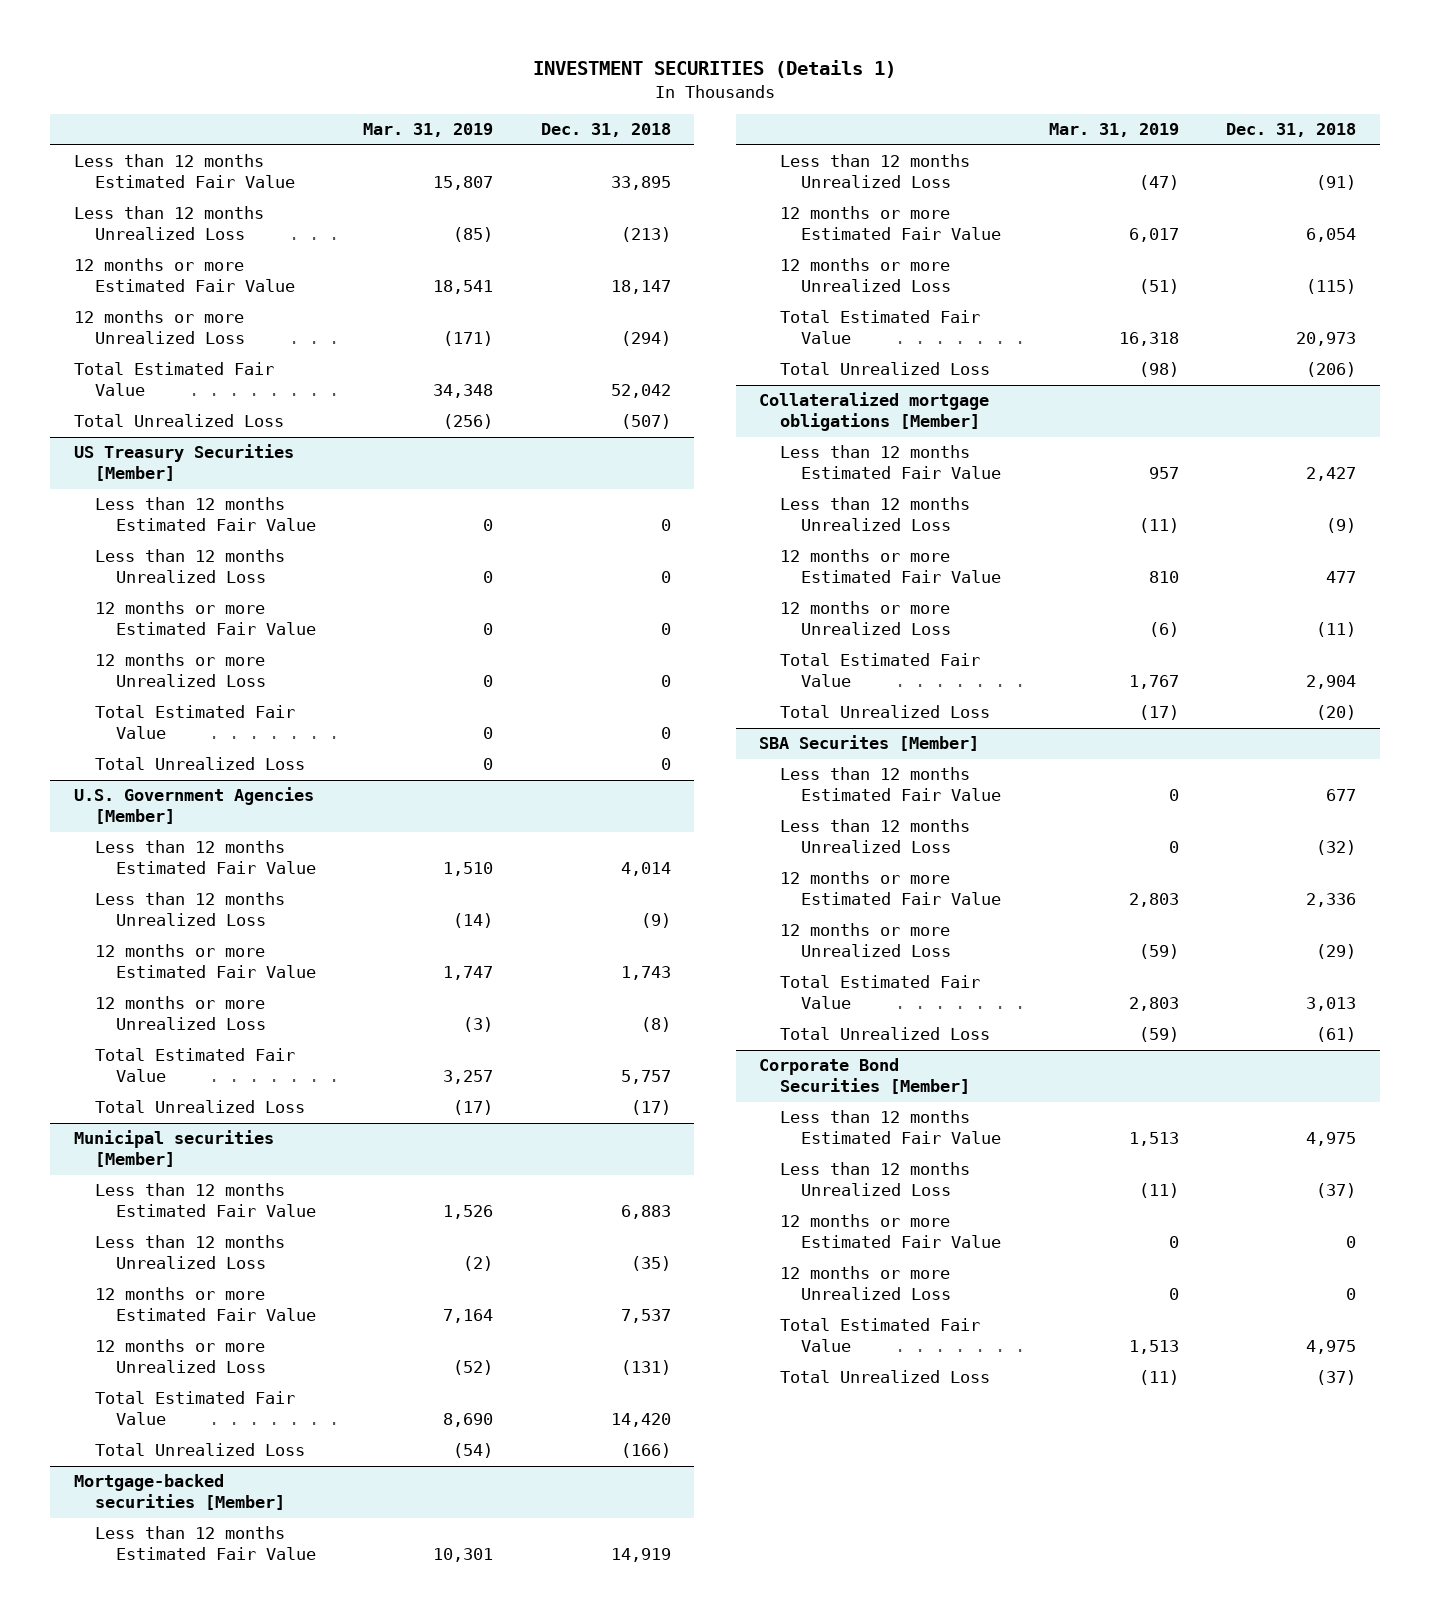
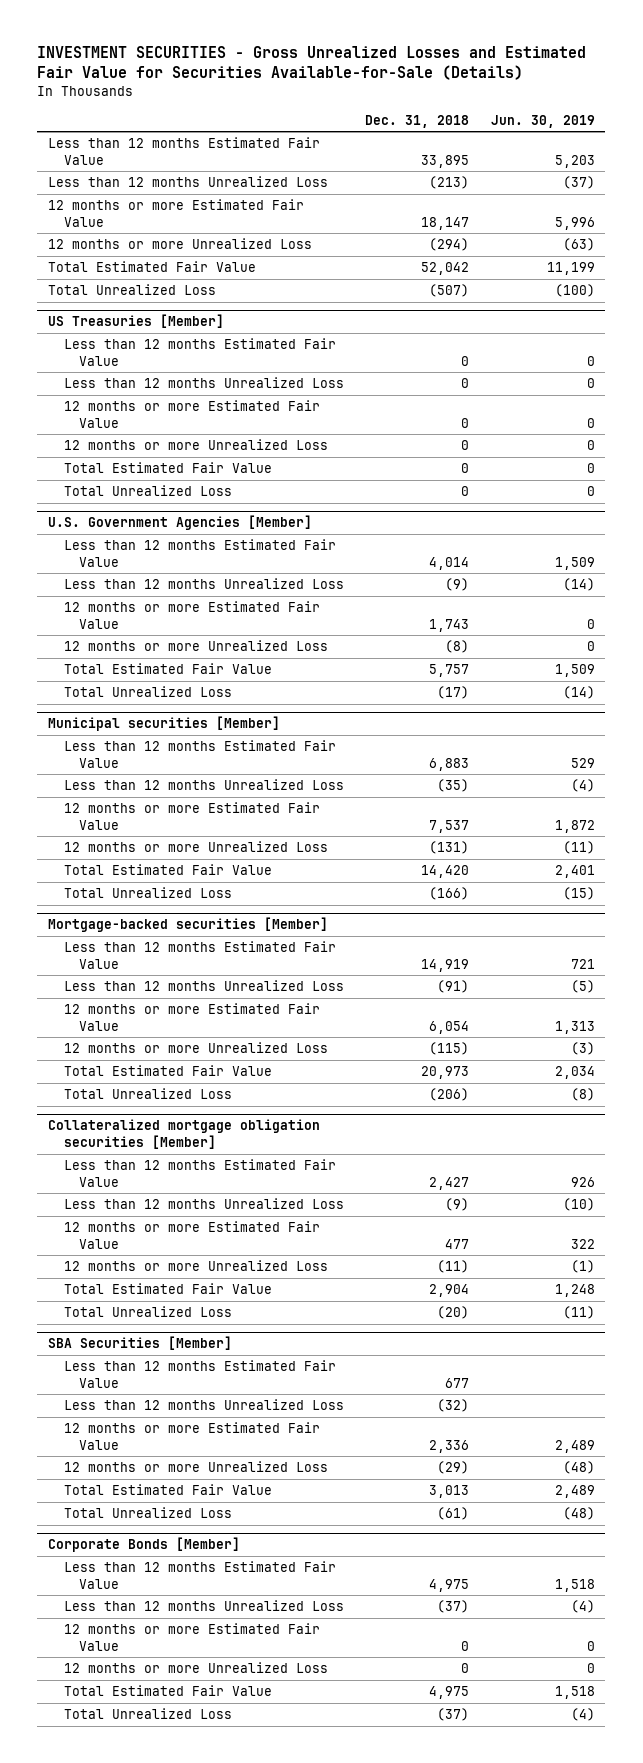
- INVESTMENT SECURITIES (Details 1)
+ INVESTMENT SECURITIES - Gross Unrealized Losses and Estimated Fair Value for Securities Available-for-Sale (Details)
- | Mar. 31, 2019 | Dec. 31, 2018
+ | Dec. 31, 2018 | Jun. 30, 2019
- US Treasury Securities [Member]
+ US Treasuries [Member]
- Collateralized mortgage obligations [Member]
+ Collateralized mortgage obligation securities [Member]
- SBA Securites [Member]
+ SBA Securities [Member]
- Corporate Bond Securities [Member]
+ Corporate Bonds [Member]

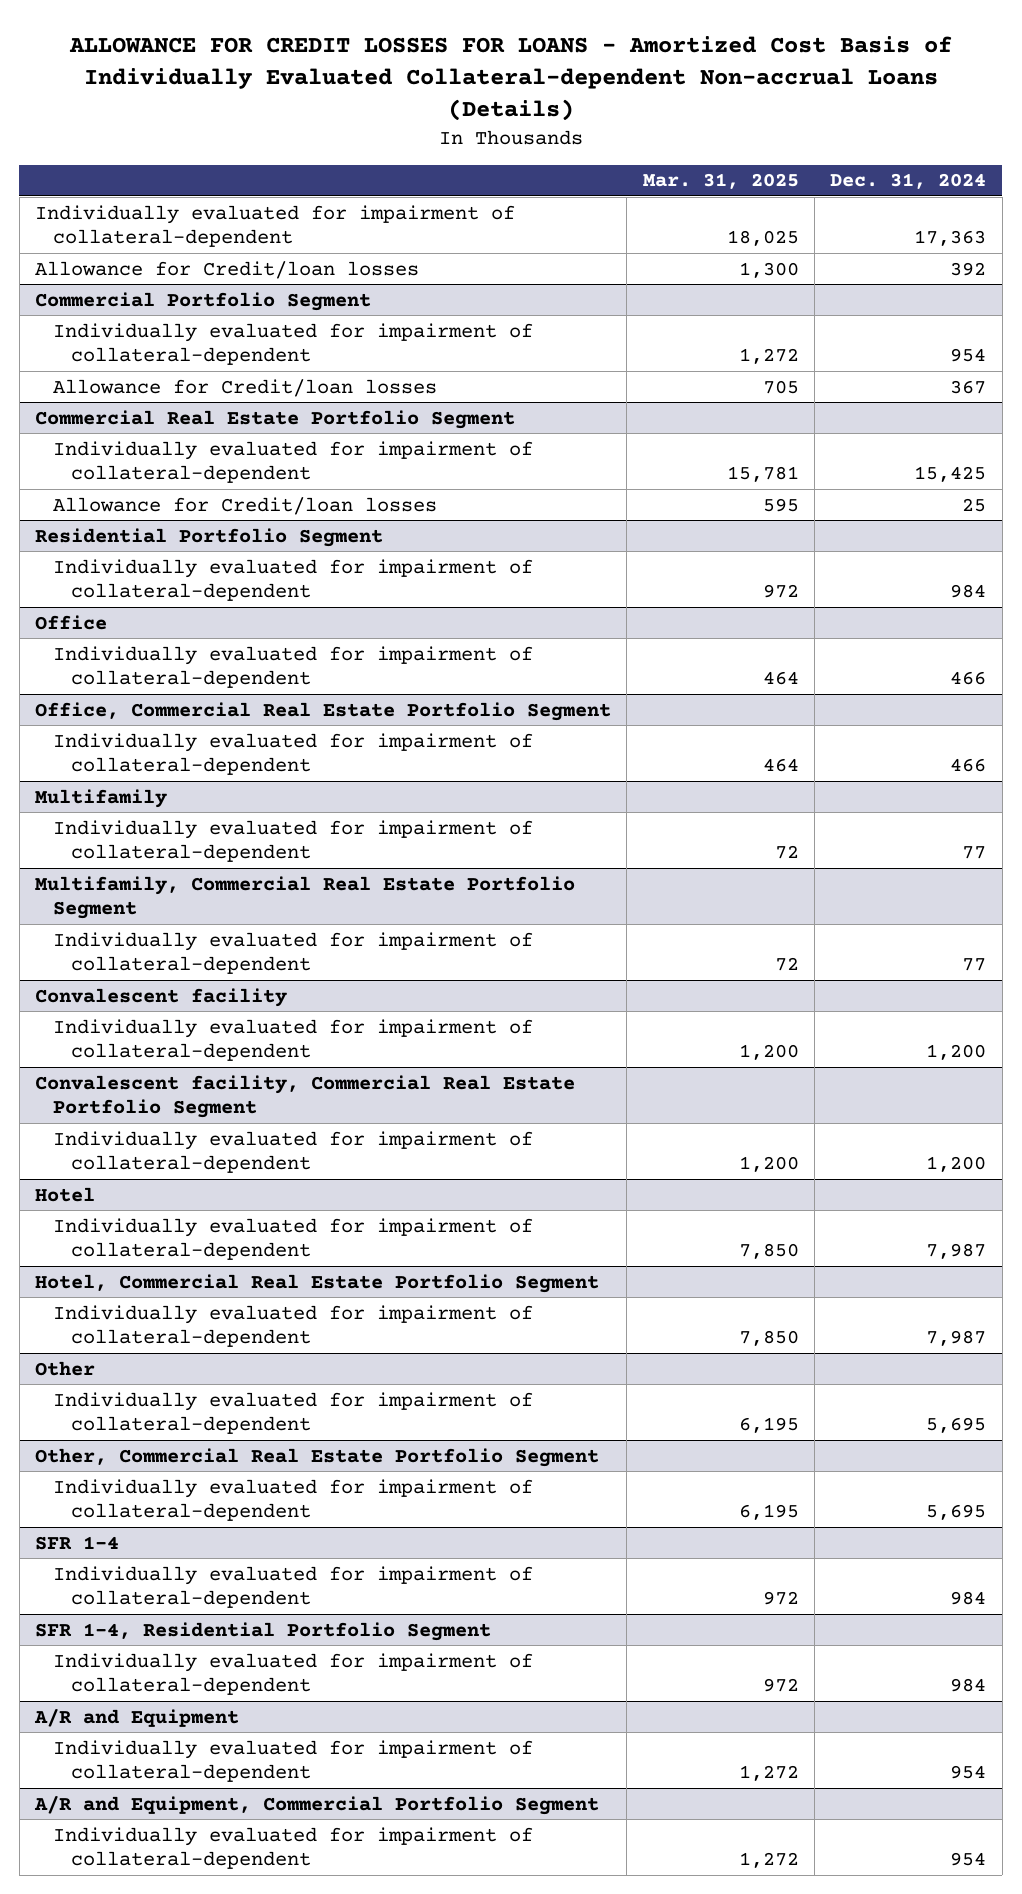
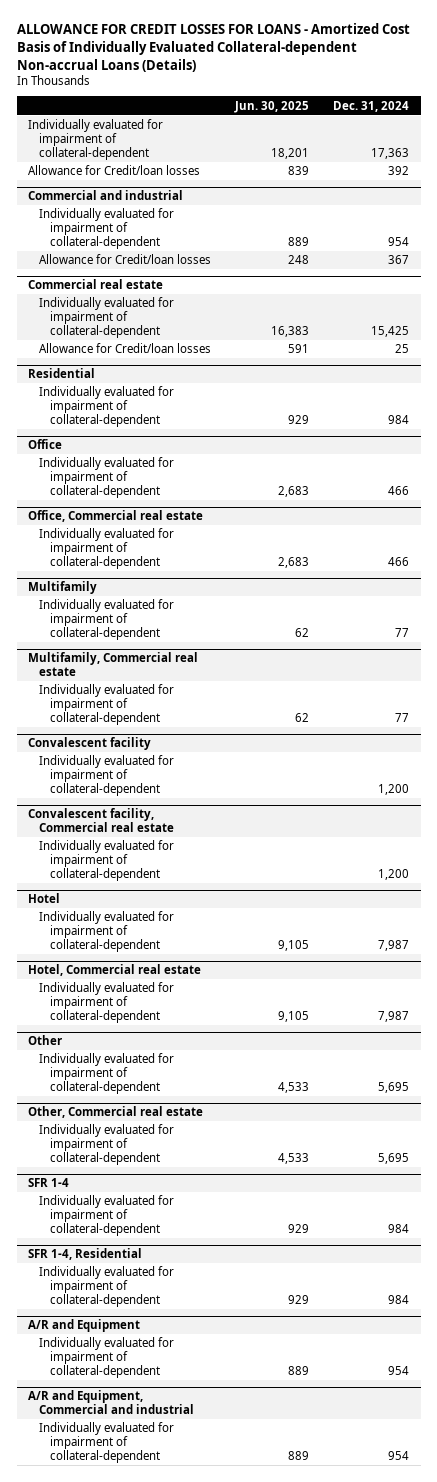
- | Mar. 31, 2025 | Dec. 31, 2024
+ | Jun. 30, 2025 | Dec. 31, 2024
- Commercial Portfolio Segment
+ Commercial and industrial
- Commercial Real Estate Portfolio Segment
+ Commercial real estate
- Residential Portfolio Segment
+ Residential
- Office, Commercial Real Estate Portfolio Segment
+ Office, Commercial real estate
- Multifamily, Commercial Real Estate Portfolio Segment
+ Multifamily, Commercial real estate
- Convalescent facility, Commercial Real Estate Portfolio Segment
+ Convalescent facility, Commercial real estate
- Hotel, Commercial Real Estate Portfolio Segment
+ Hotel, Commercial real estate
- Other, Commercial Real Estate Portfolio Segment
+ Other, Commercial real estate
- SFR 1-4, Residential Portfolio Segment
+ SFR 1-4, Residential
- A/R and Equipment, Commercial Portfolio Segment
+ A/R and Equipment, Commercial and industrial

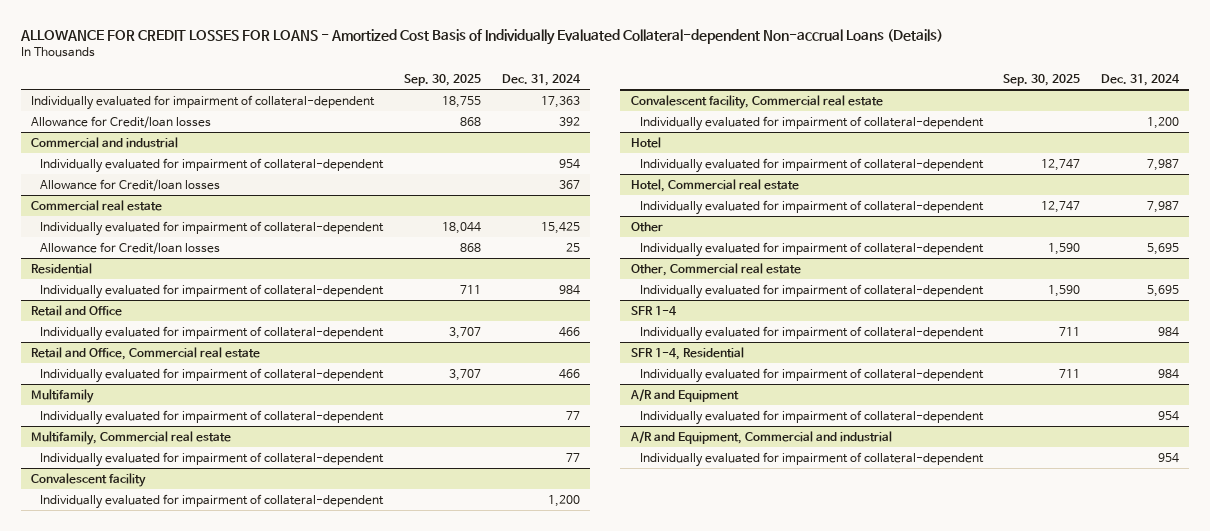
- | Jun. 30, 2025 | Dec. 31, 2024
+ | Sep. 30, 2025 | Dec. 31, 2024
- Office
+ Retail and Office
- Office, Commercial real estate
+ Retail and Office, Commercial real estate

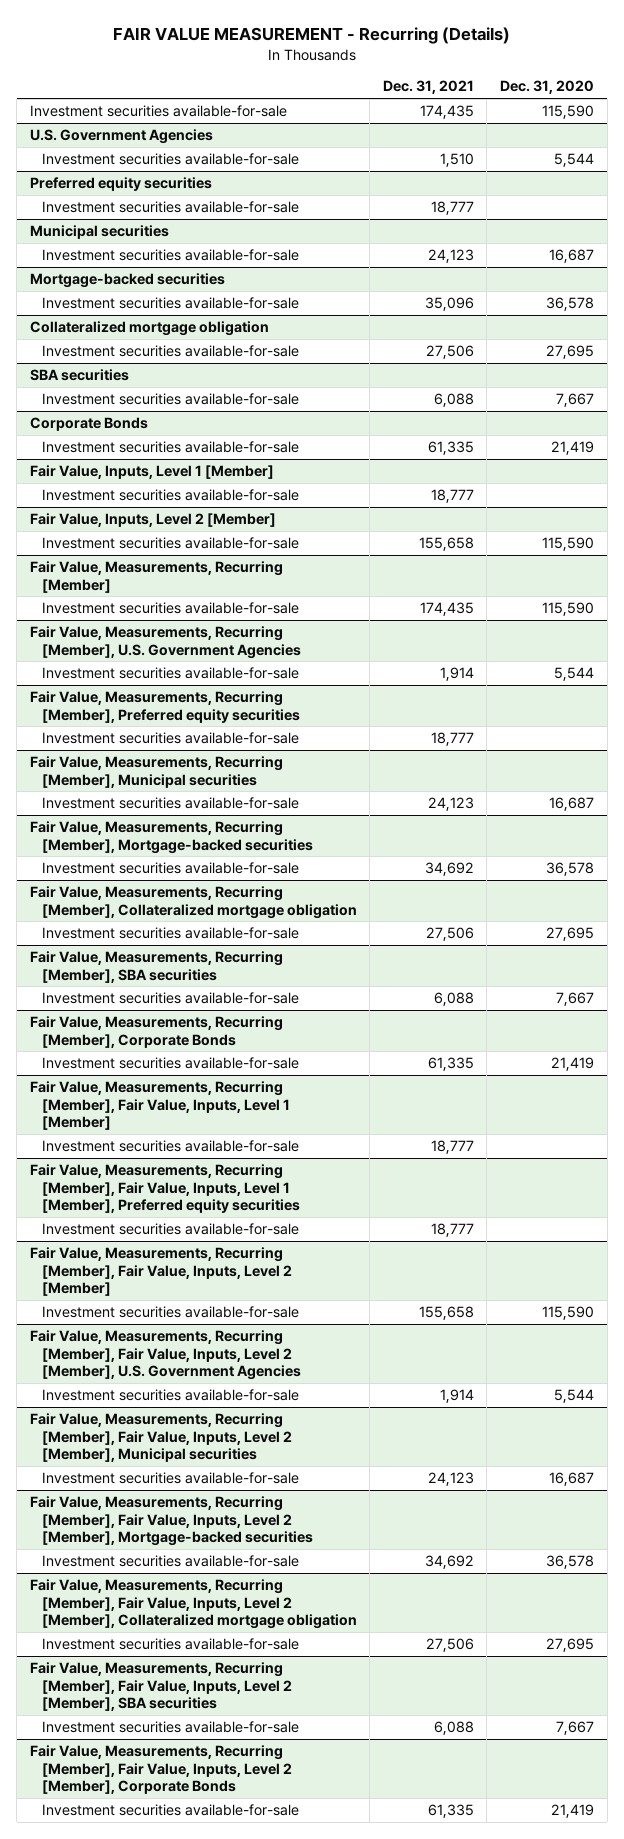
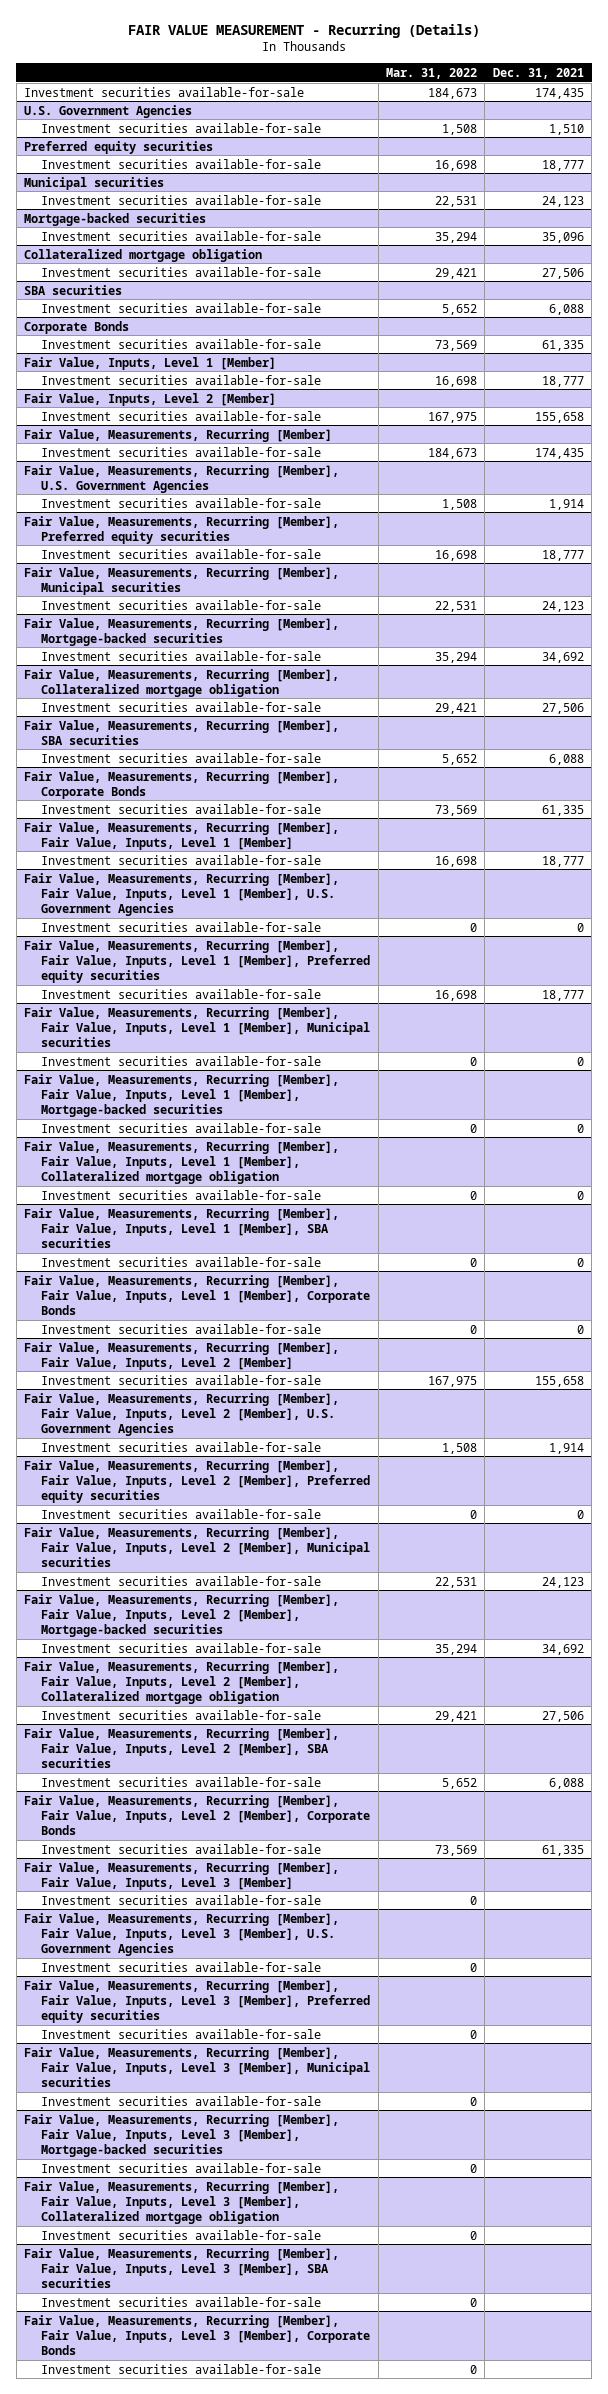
- | Dec. 31, 2021 | Dec. 31, 2020
+ | Mar. 31, 2022 | Dec. 31, 2021
+ Fair Value, Measurements, Recurring [Member], Fair Value, Inputs, Level 1 [Member], U.S. Government Agencies
+ Investment securities available-for-sale | 0 | 0
+ Fair Value, Measurements, Recurring [Member], Fair Value, Inputs, Level 1 [Member], Municipal securities
+ Investment securities available-for-sale | 0 | 0
+ Fair Value, Measurements, Recurring [Member], Fair Value, Inputs, Level 1 [Member], Mortgage-backed securities
+ Investment securities available-for-sale | 0 | 0
+ Fair Value, Measurements, Recurring [Member], Fair Value, Inputs, Level 1 [Member], Collateralized mortgage obligation
+ Investment securities available-for-sale | 0 | 0
+ Fair Value, Measurements, Recurring [Member], Fair Value, Inputs, Level 1 [Member], SBA securities
+ Investment securities available-for-sale | 0 | 0
+ Fair Value, Measurements, Recurring [Member], Fair Value, Inputs, Level 1 [Member], Corporate Bonds
+ Investment securities available-for-sale | 0 | 0
+ Fair Value, Measurements, Recurring [Member], Fair Value, Inputs, Level 2 [Member], Preferred equity securities
+ Investment securities available-for-sale | 0 | 0
+ Fair Value, Measurements, Recurring [Member], Fair Value, Inputs, Level 3 [Member]
+ Investment securities available-for-sale | 0 |
+ Fair Value, Measurements, Recurring [Member], Fair Value, Inputs, Level 3 [Member], U.S. Government Agencies
+ Investment securities available-for-sale | 0 |
+ Fair Value, Measurements, Recurring [Member], Fair Value, Inputs, Level 3 [Member], Preferred equity securities
+ Investment securities available-for-sale | 0 |
+ Fair Value, Measurements, Recurring [Member], Fair Value, Inputs, Level 3 [Member], Municipal securities
+ Investment securities available-for-sale | 0 |
+ Fair Value, Measurements, Recurring [Member], Fair Value, Inputs, Level 3 [Member], Mortgage-backed securities
+ Investment securities available-for-sale | 0 |
+ Fair Value, Measurements, Recurring [Member], Fair Value, Inputs, Level 3 [Member], Collateralized mortgage obligation
+ Investment securities available-for-sale | 0 |
+ Fair Value, Measurements, Recurring [Member], Fair Value, Inputs, Level 3 [Member], SBA securities
+ Investment securities available-for-sale | 0 |
+ Fair Value, Measurements, Recurring [Member], Fair Value, Inputs, Level 3 [Member], Corporate Bonds
+ Investment securities available-for-sale | 0 |

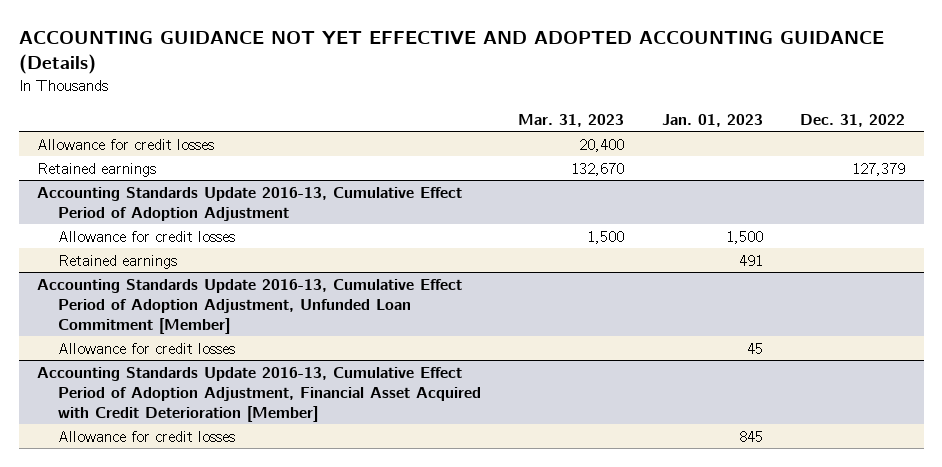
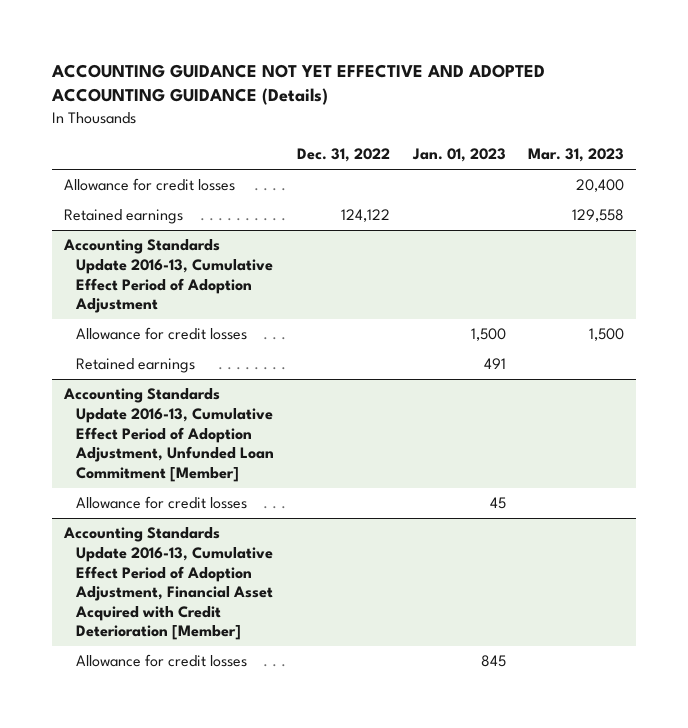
- | Mar. 31, 2023 | Jan. 01, 2023 | Dec. 31, 2022
+ | Dec. 31, 2022 | Jan. 01, 2023 | Mar. 31, 2023
- Retained earnings | 132,670 | | 127,379
+ Retained earnings | 124,122 | | 129,558

